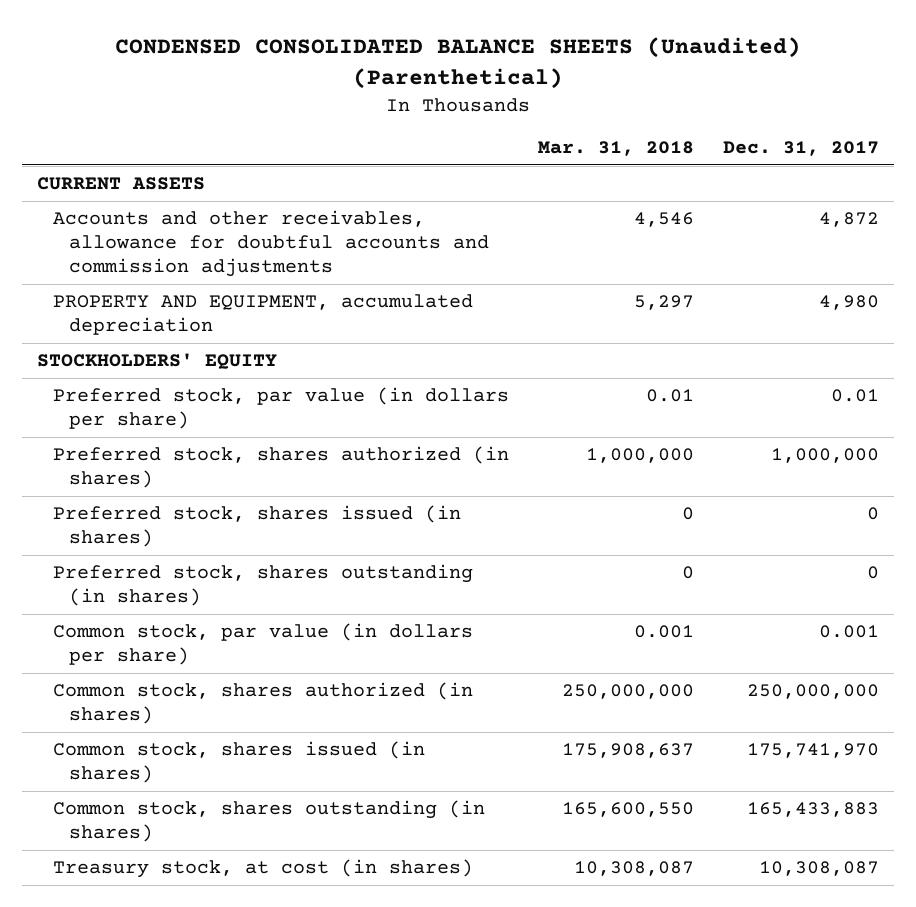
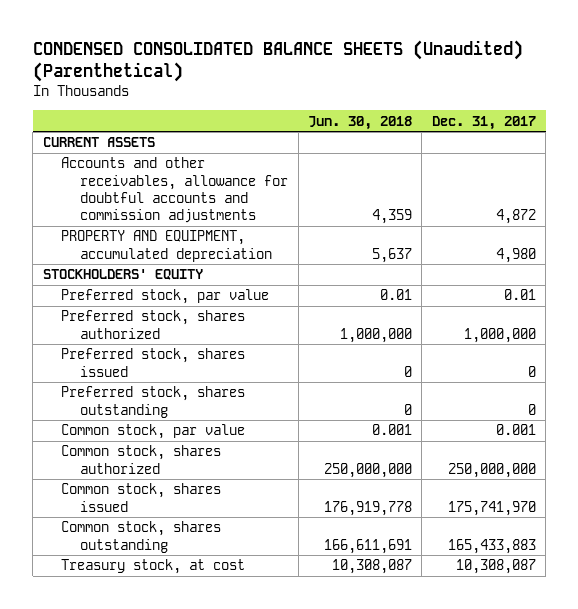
- | Mar. 31, 2018 | Dec. 31, 2017
+ | Jun. 30, 2018 | Dec. 31, 2017
- Preferred stock, par value (in dollars per share) | 0.01 | 0.01
- Preferred stock, shares authorized (in shares) | 1,000,000 | 1,000,000
- Preferred stock, shares issued (in shares) | 0 | 0
- Preferred stock, shares outstanding (in shares) | 0 | 0
- Common stock, par value (in dollars per share) | 0.001 | 0.001
- Common stock, shares authorized (in shares) | 250,000,000 | 250,000,000
- Common stock, shares issued (in shares) | 175,908,637 | 175,741,970
- Common stock, shares outstanding (in shares) | 165,600,550 | 165,433,883
- Treasury stock, at cost (in shares) | 10,308,087 | 10,308,087
+ Preferred stock, par value | 0.01 | 0.01
+ Preferred stock, shares authorized | 1,000,000 | 1,000,000
+ Preferred stock, shares issued | 0 | 0
+ Preferred stock, shares outstanding | 0 | 0
+ Common stock, par value | 0.001 | 0.001
+ Common stock, shares authorized | 250,000,000 | 250,000,000
+ Common stock, shares issued | 176,919,778 | 175,741,970
+ Common stock, shares outstanding | 166,611,691 | 165,433,883
+ Treasury stock, at cost | 10,308,087 | 10,308,087

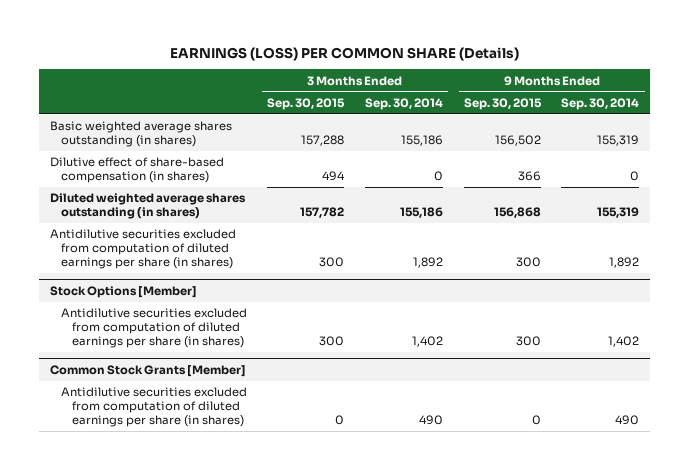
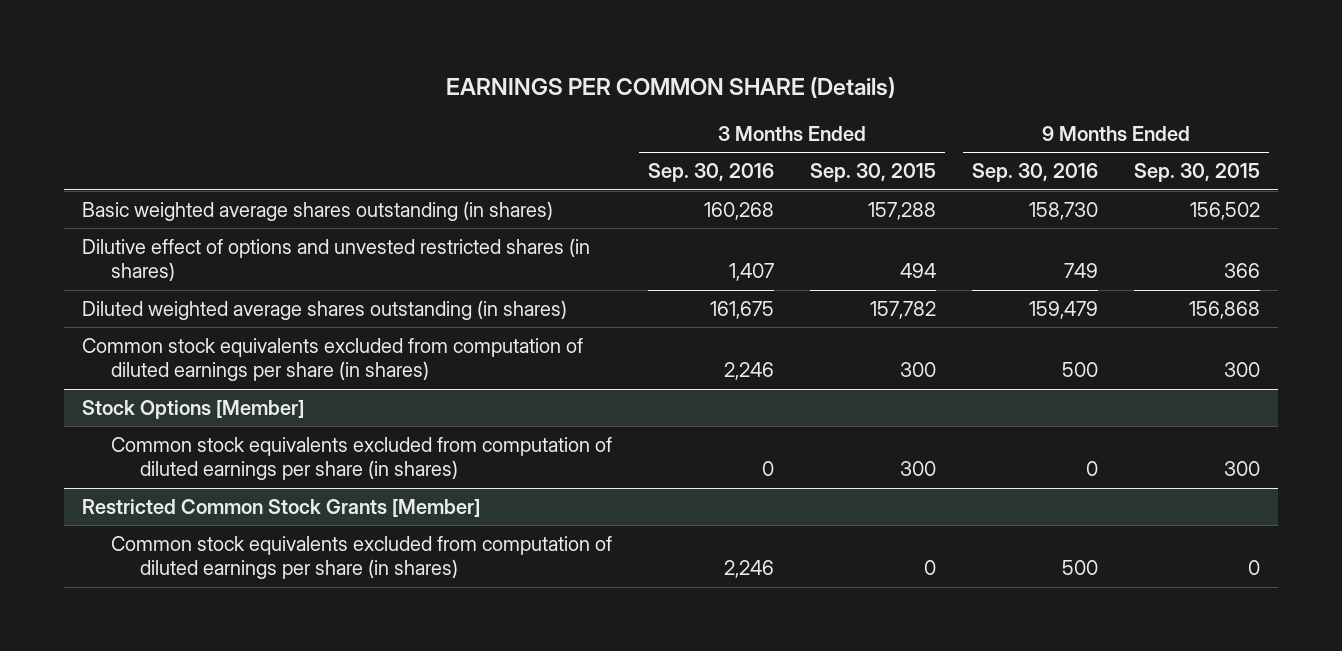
- EARNINGS (LOSS) PER COMMON SHARE (Details)
+ EARNINGS PER COMMON SHARE (Details)
- | 3 Months Ended Sep. 30, 2015 | 3 Months Ended Sep. 30, 2014 | 9 Months Ended Sep. 30, 2015 | 9 Months Ended Sep. 30, 2014
+ | 3 Months Ended Sep. 30, 2016 | 3 Months Ended Sep. 30, 2015 | 9 Months Ended Sep. 30, 2016 | 9 Months Ended Sep. 30, 2015
- Dilutive effect of share-based compensation (in shares) | 494 | 0 | 366 | 0
+ Dilutive effect of options and unvested restricted shares (in shares) | 1,407 | 494 | 749 | 366
- Antidilutive securities excluded from computation of diluted earnings per share (in shares) | 300 | 1,892 | 300 | 1,892
+ Common stock equivalents excluded from computation of diluted earnings per share (in shares) | 2,246 | 300 | 500 | 300
@ Stock Options [Member]
- Antidilutive securities excluded from computation of diluted earnings per share (in shares) | 300 | 1,402 | 300 | 1,402
- Common Stock Grants [Member]
- Antidilutive securities excluded from computation of diluted earnings per share (in shares) | 0 | 490 | 0 | 490
@ Stock Options [Member]
+ Common stock equivalents excluded from computation of diluted earnings per share (in shares) | 0 | 300 | 0 | 300
+ Restricted Common Stock Grants [Member]
+ Common stock equivalents excluded from computation of diluted earnings per share (in shares) | 2,246 | 0 | 500 | 0

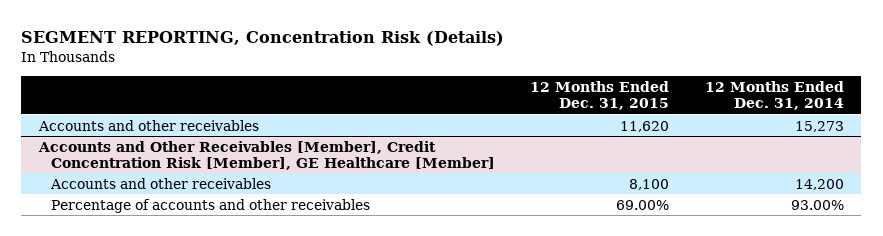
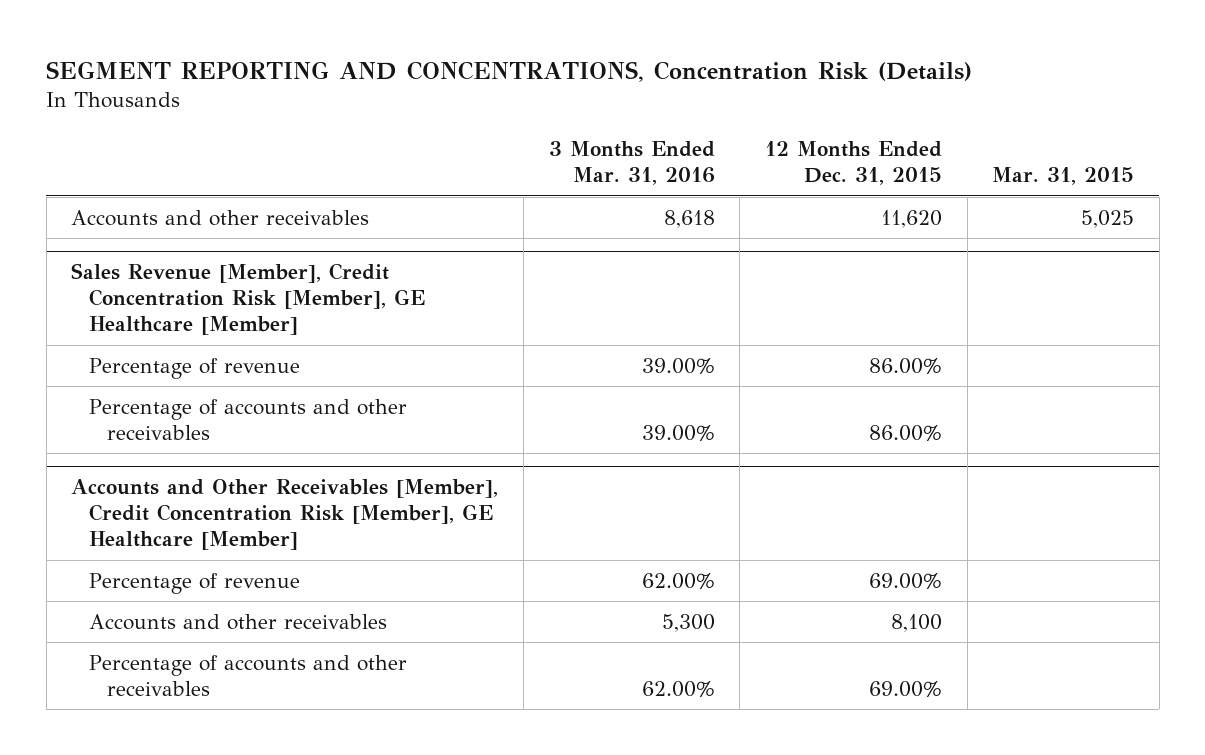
- SEGMENT REPORTING, Concentration Risk (Details)
+ SEGMENT REPORTING AND CONCENTRATIONS, Concentration Risk (Details)
- | 12 Months Ended Dec. 31, 2015 | 12 Months Ended Dec. 31, 2014
+ | 3 Months Ended Mar. 31, 2016 | 12 Months Ended Dec. 31, 2015 | Mar. 31, 2015
+ Sales Revenue [Member], Credit Concentration Risk [Member], GE Healthcare [Member]
+ Percentage of revenue | 39.00% | 86.00% |
+ Percentage of accounts and other receivables | 39.00% | 86.00% |
@ Accounts and Other Receivables [Member], Credit Concentration Risk [Member], GE Healthcare [Member]
+ Percentage of revenue | 62.00% | 69.00% |

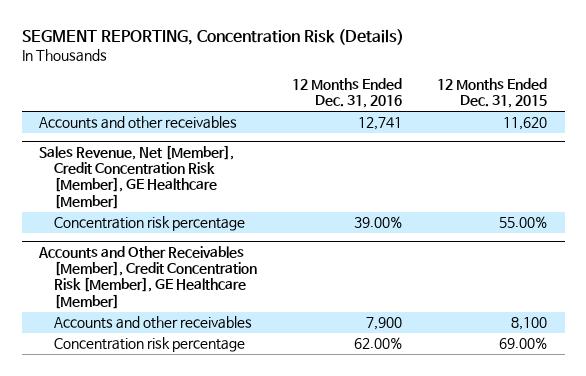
- SEGMENT REPORTING AND CONCENTRATIONS, Concentration Risk (Details)
+ SEGMENT REPORTING, Concentration Risk (Details)
- | 3 Months Ended Mar. 31, 2016 | 12 Months Ended Dec. 31, 2015 | Mar. 31, 2015
+ | 12 Months Ended Dec. 31, 2016 | 12 Months Ended Dec. 31, 2015
- Sales Revenue [Member], Credit Concentration Risk [Member], GE Healthcare [Member]
- Percentage of revenue | 39.00% | 86.00% |
- Percentage of accounts and other receivables | 39.00% | 86.00% |
+ Sales Revenue, Net [Member], Credit Concentration Risk [Member], GE Healthcare [Member]
+ Concentration risk percentage | 39.00% | 55.00%
@ Accounts and Other Receivables [Member], Credit Concentration Risk [Member], GE Healthcare [Member]
- Percentage of revenue | 62.00% | 69.00% |
- Percentage of accounts and other receivables | 62.00% | 69.00% |
+ Concentration risk percentage | 62.00% | 69.00%

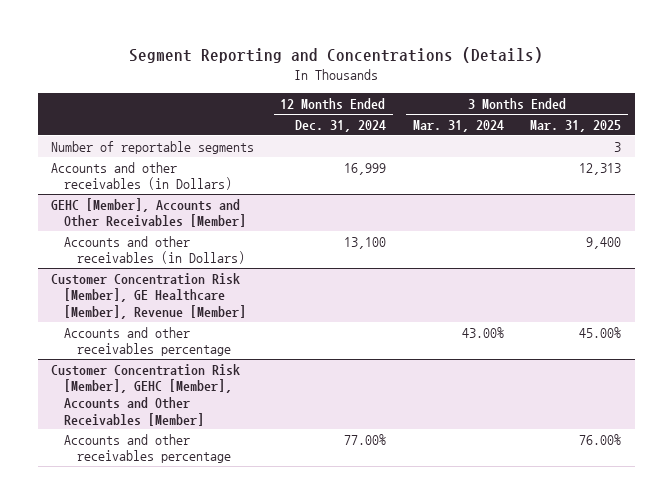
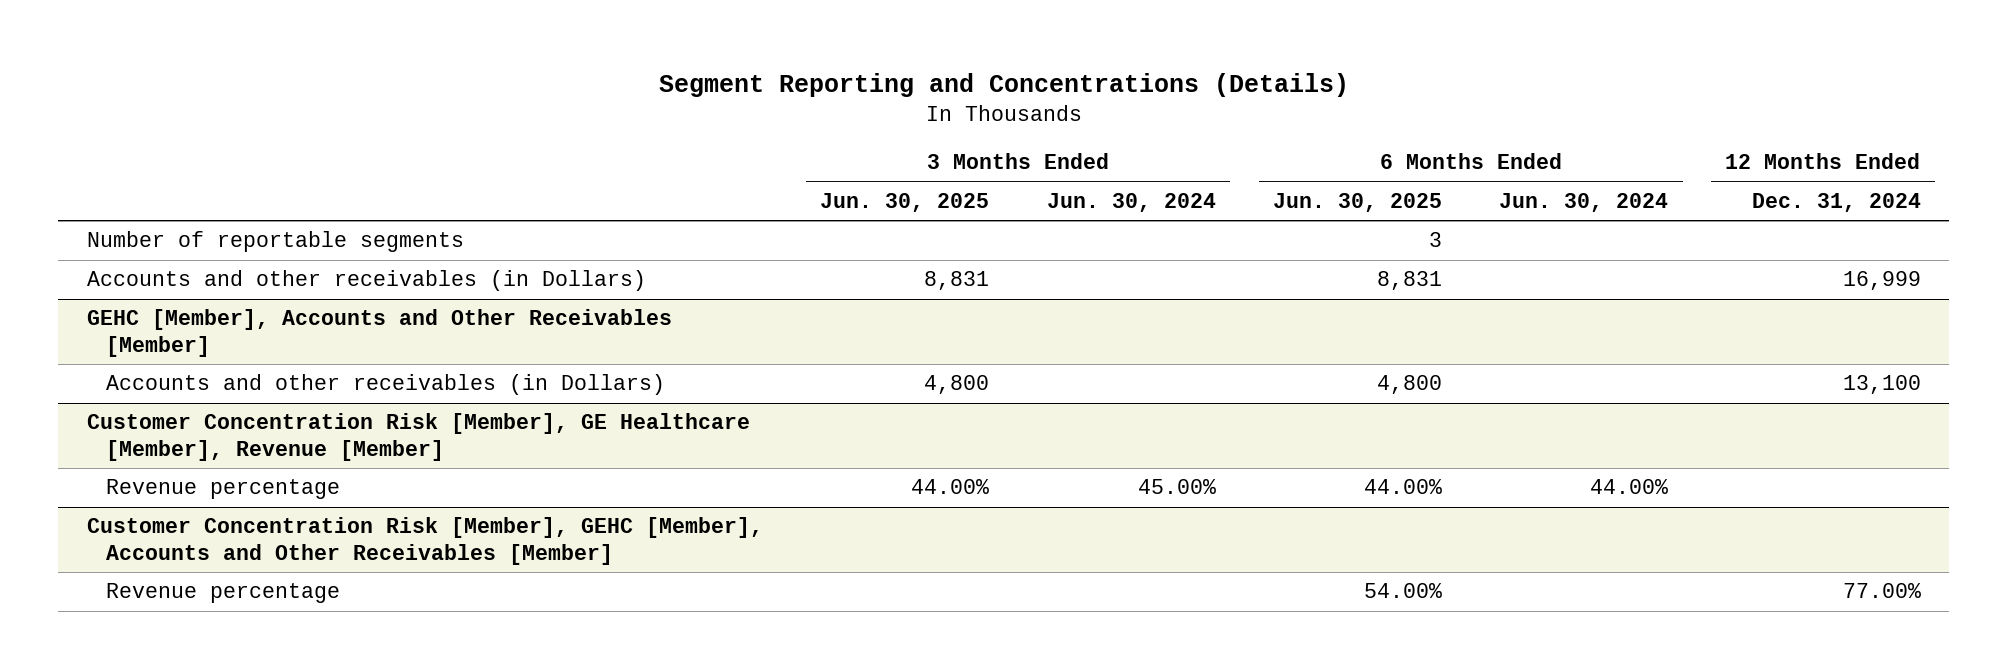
- | 12 Months Ended Dec. 31, 2024 | 3 Months Ended Mar. 31, 2024 | 3 Months Ended Mar. 31, 2025
+ | 3 Months Ended Jun. 30, 2025 | 3 Months Ended Jun. 30, 2024 | 6 Months Ended Jun. 30, 2025 | 6 Months Ended Jun. 30, 2024 | 12 Months Ended Dec. 31, 2024
@ Customer Concentration Risk [Member], GE Healthcare [Member], Revenue [Member]
- Accounts and other receivables percentage | | 43.00% | 45.00%
+ Revenue percentage | 44.00% | 45.00% | 44.00% | 44.00% |
@ Customer Concentration Risk [Member], GEHC [Member], Accounts and Other Receivables [Member]
- Accounts and other receivables percentage | 77.00% | | 76.00%
+ Revenue percentage | | | 54.00% | | 77.00%

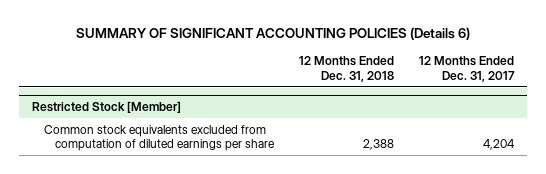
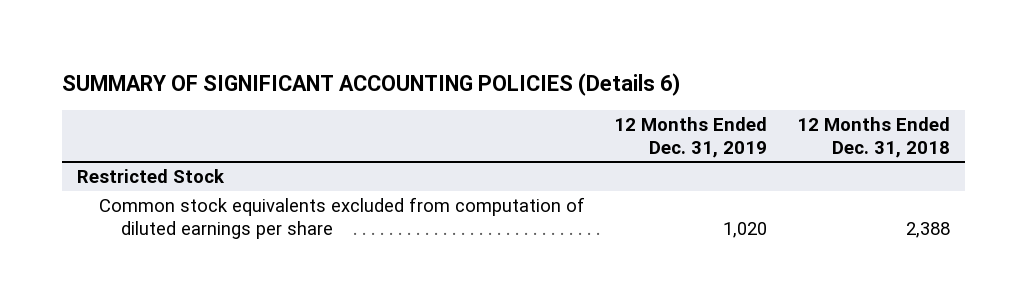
- | 12 Months Ended Dec. 31, 2018 | 12 Months Ended Dec. 31, 2017
+ | 12 Months Ended Dec. 31, 2019 | 12 Months Ended Dec. 31, 2018
- Restricted Stock [Member]
+ Restricted Stock

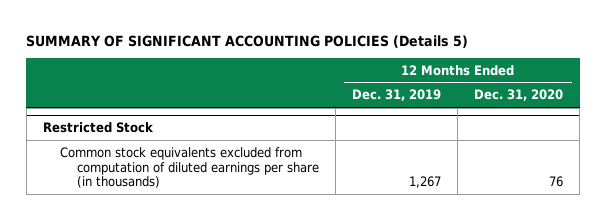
- SUMMARY OF SIGNIFICANT ACCOUNTING POLICIES (Details 6)
+ SUMMARY OF SIGNIFICANT ACCOUNTING POLICIES (Details 5)
- | 12 Months Ended Dec. 31, 2019 | 12 Months Ended Dec. 31, 2018
+ | 12 Months Ended Dec. 31, 2019 | 12 Months Ended Dec. 31, 2020
@ Restricted Stock
- Common stock equivalents excluded from computation of diluted earnings per share | 1,020 | 2,388
+ Common stock equivalents excluded from computation of diluted earnings per share (in thousands) | 1,267 | 76

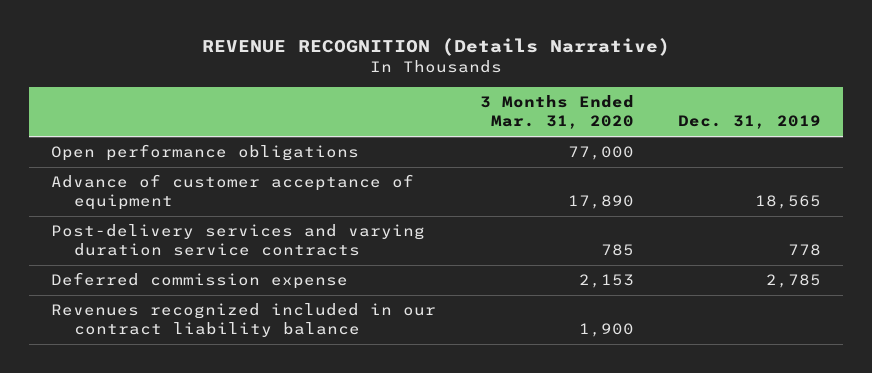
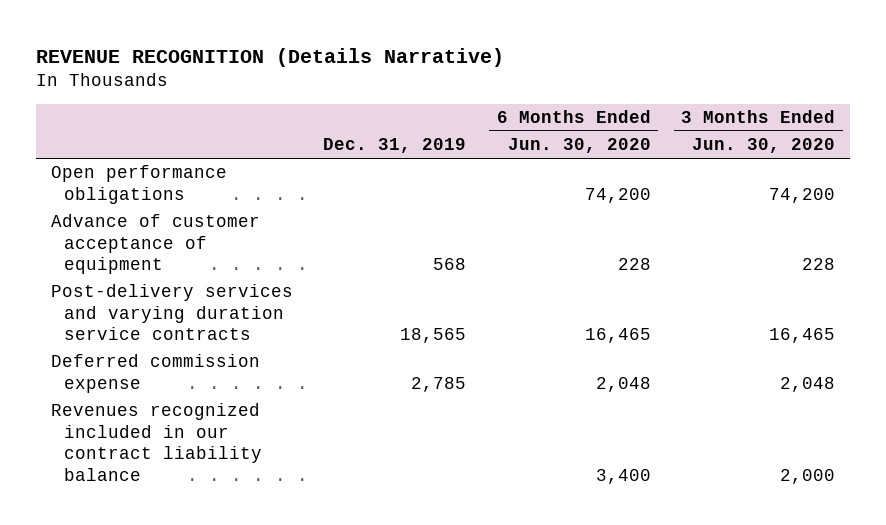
- | 3 Months Ended Mar. 31, 2020 | Dec. 31, 2019
+ | Dec. 31, 2019 | 6 Months Ended Jun. 30, 2020 | 3 Months Ended Jun. 30, 2020
- Advance of customer acceptance of equipment | 17,890 | 18,565
- Post-delivery services and varying duration service contracts | 785 | 778
+ Advance of customer acceptance of equipment | 568 | 228 | 228
+ Post-delivery services and varying duration service contracts | 18,565 | 16,465 | 16,465

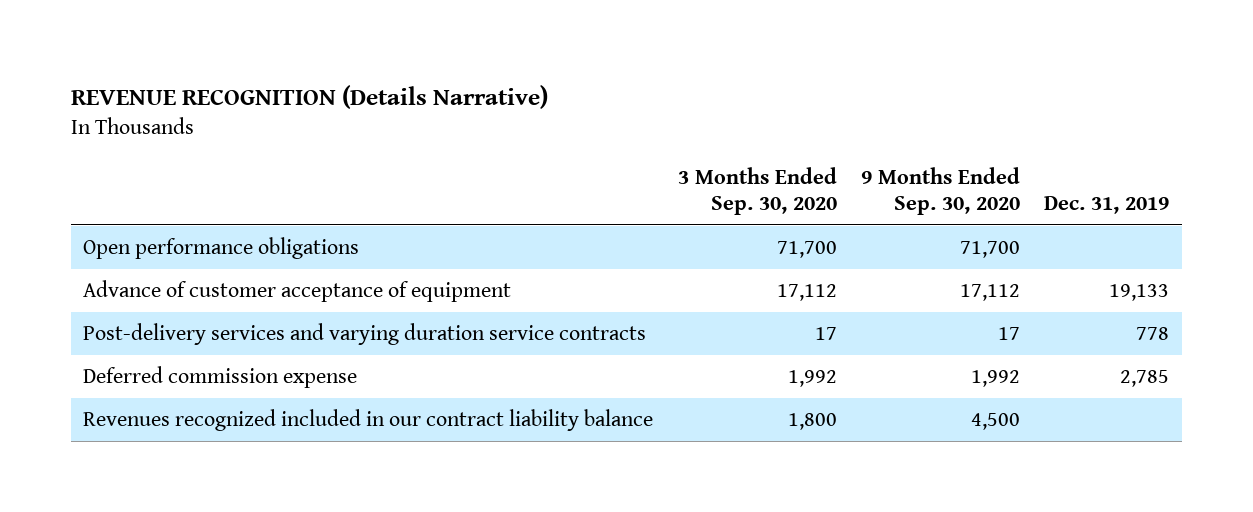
- | Dec. 31, 2019 | 6 Months Ended Jun. 30, 2020 | 3 Months Ended Jun. 30, 2020
+ | 3 Months Ended Sep. 30, 2020 | 9 Months Ended Sep. 30, 2020 | Dec. 31, 2019
- Advance of customer acceptance of equipment | 568 | 228 | 228
- Post-delivery services and varying duration service contracts | 18,565 | 16,465 | 16,465
+ Advance of customer acceptance of equipment | 17,112 | 17,112 | 19,133
+ Post-delivery services and varying duration service contracts | 17 | 17 | 778

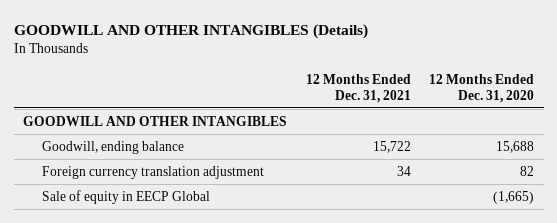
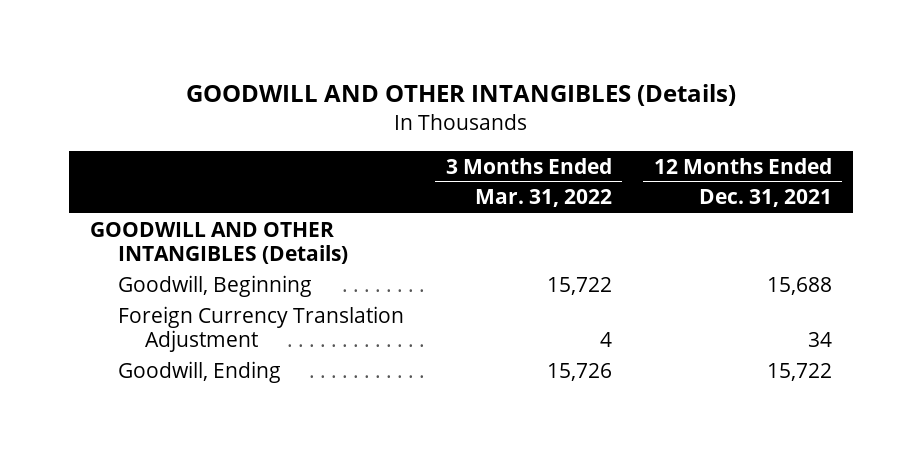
- | 12 Months Ended Dec. 31, 2021 | 12 Months Ended Dec. 31, 2020
+ | 3 Months Ended Mar. 31, 2022 | 12 Months Ended Dec. 31, 2021
- GOODWILL AND OTHER INTANGIBLES
- Goodwill, ending balance | 15,722 | 15,688
- Foreign currency translation adjustment | 34 | 82
- Sale of equity in EECP Global | | (1,665)
+ GOODWILL AND OTHER INTANGIBLES (Details)
+ Goodwill, Beginning | 15,722 | 15,688
+ Foreign Currency Translation Adjustment | 4 | 34
+ Goodwill, Ending | 15,726 | 15,722

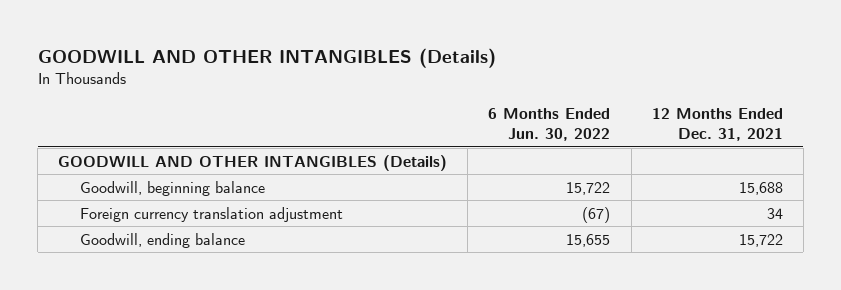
- | 3 Months Ended Mar. 31, 2022 | 12 Months Ended Dec. 31, 2021
+ | 6 Months Ended Jun. 30, 2022 | 12 Months Ended Dec. 31, 2021
- Goodwill, Beginning | 15,722 | 15,688
- Foreign Currency Translation Adjustment | 4 | 34
- Goodwill, Ending | 15,726 | 15,722
+ Goodwill, beginning balance | 15,722 | 15,688
+ Foreign currency translation adjustment | (67) | 34
+ Goodwill, ending balance | 15,655 | 15,722

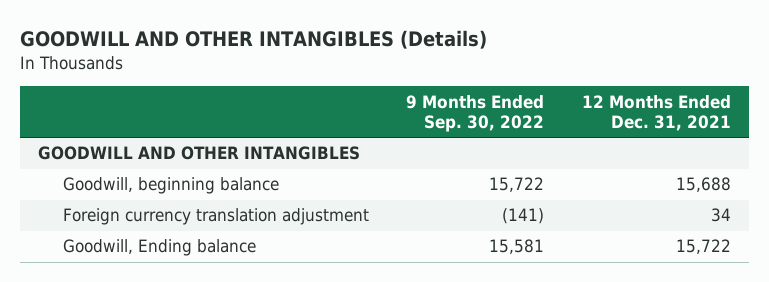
- | 6 Months Ended Jun. 30, 2022 | 12 Months Ended Dec. 31, 2021
+ | 9 Months Ended Sep. 30, 2022 | 12 Months Ended Dec. 31, 2021
- GOODWILL AND OTHER INTANGIBLES (Details)
+ GOODWILL AND OTHER INTANGIBLES
- Goodwill, ending balance | 15,655 | 15,722
+ Goodwill, Ending balance | 15,581 | 15,722

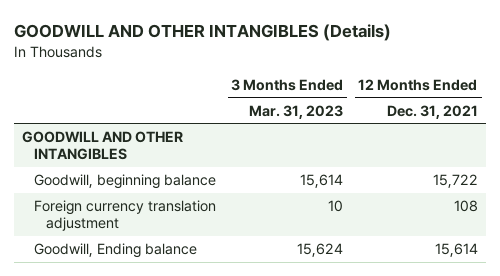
- | 9 Months Ended Sep. 30, 2022 | 12 Months Ended Dec. 31, 2021
+ | 3 Months Ended Mar. 31, 2023 | 12 Months Ended Dec. 31, 2021
- Goodwill, beginning balance | 15,722 | 15,688
- Foreign currency translation adjustment | (141) | 34
- Goodwill, Ending balance | 15,581 | 15,722
+ Goodwill, beginning balance | 15,614 | 15,722
+ Foreign currency translation adjustment | 10 | 108
+ Goodwill, Ending balance | 15,624 | 15,614

